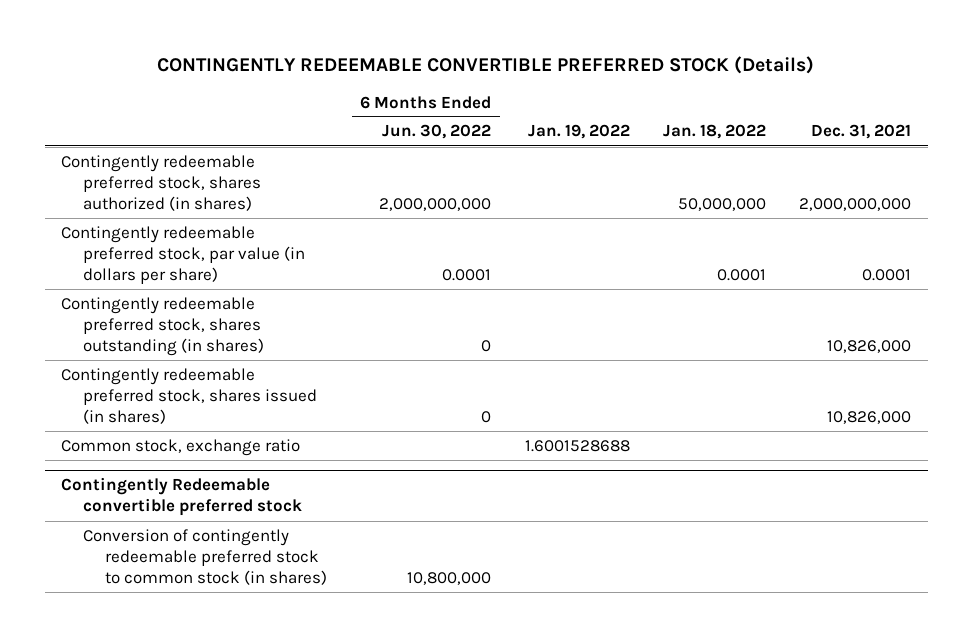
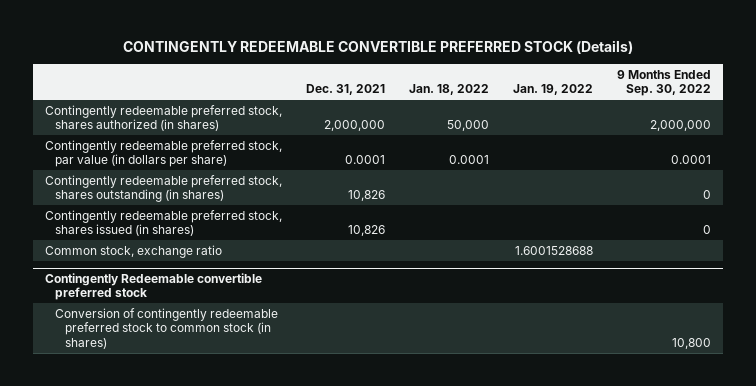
- | 6 Months Ended Jun. 30, 2022 | Jan. 19, 2022 | Jan. 18, 2022 | Dec. 31, 2021
+ | Dec. 31, 2021 | Jan. 18, 2022 | Jan. 19, 2022 | 9 Months Ended Sep. 30, 2022
- Contingently redeemable preferred stock, shares authorized (in shares) | 2,000,000,000 | | 50,000,000 | 2,000,000,000
+ Contingently redeemable preferred stock, shares authorized (in shares) | 2,000,000 | 50,000 | | 2,000,000
- Contingently redeemable preferred stock, shares outstanding (in shares) | 0 | | | 10,826,000
- Contingently redeemable preferred stock, shares issued (in shares) | 0 | | | 10,826,000
+ Contingently redeemable preferred stock, shares outstanding (in shares) | 10,826 | | | 0
+ Contingently redeemable preferred stock, shares issued (in shares) | 10,826 | | | 0

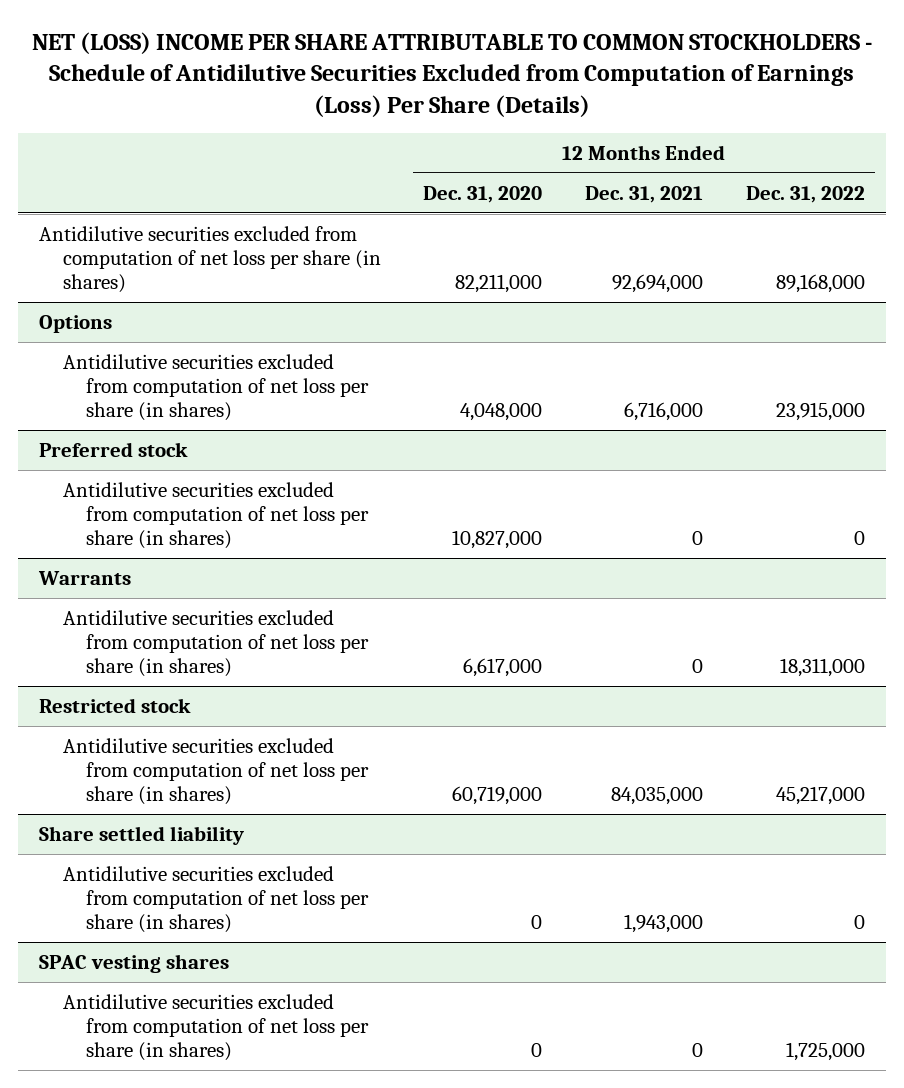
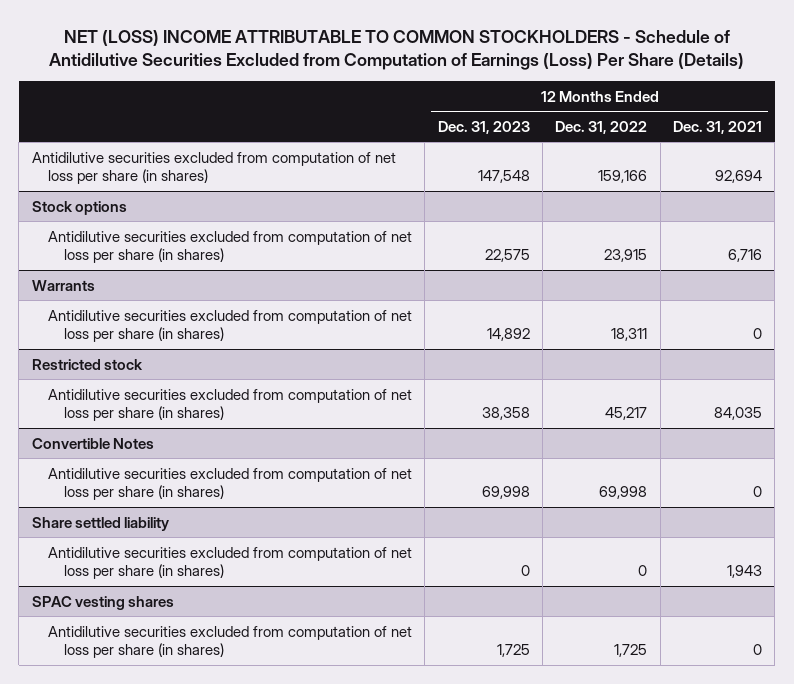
- NET (LOSS) INCOME PER SHARE ATTRIBUTABLE TO COMMON STOCKHOLDERS - Schedule of Antidilutive Securities Excluded from Computation of Earnings (Loss) Per Share (Details)
+ NET (LOSS) INCOME ATTRIBUTABLE TO COMMON STOCKHOLDERS - Schedule of Antidilutive Securities Excluded from Computation of Earnings (Loss) Per Share (Details)
- | 12 Months Ended Dec. 31, 2020 | 12 Months Ended Dec. 31, 2021 | 12 Months Ended Dec. 31, 2022
+ | 12 Months Ended Dec. 31, 2023 | 12 Months Ended Dec. 31, 2022 | 12 Months Ended Dec. 31, 2021
- Antidilutive securities excluded from computation of net loss per share (in shares) | 82,211,000 | 92,694,000 | 89,168,000
- Options
- Antidilutive securities excluded from computation of net loss per share (in shares) | 4,048,000 | 6,716,000 | 23,915,000
- Preferred stock
- Antidilutive securities excluded from computation of net loss per share (in shares) | 10,827,000 | 0 | 0
+ Antidilutive securities excluded from computation of net loss per share (in shares) | 147,548 | 159,166 | 92,694
+ Stock options
+ Antidilutive securities excluded from computation of net loss per share (in shares) | 22,575 | 23,915 | 6,716
@ Warrants
- Antidilutive securities excluded from computation of net loss per share (in shares) | 6,617,000 | 0 | 18,311,000
+ Antidilutive securities excluded from computation of net loss per share (in shares) | 14,892 | 18,311 | 0
@ Restricted stock
- Antidilutive securities excluded from computation of net loss per share (in shares) | 60,719,000 | 84,035,000 | 45,217,000
+ Antidilutive securities excluded from computation of net loss per share (in shares) | 38,358 | 45,217 | 84,035
+ Convertible Notes
+ Antidilutive securities excluded from computation of net loss per share (in shares) | 69,998 | 69,998 | 0
@ Share settled liability
- Antidilutive securities excluded from computation of net loss per share (in shares) | 0 | 1,943,000 | 0
+ Antidilutive securities excluded from computation of net loss per share (in shares) | 0 | 0 | 1,943
@ SPAC vesting shares
- Antidilutive securities excluded from computation of net loss per share (in shares) | 0 | 0 | 1,725,000
+ Antidilutive securities excluded from computation of net loss per share (in shares) | 1,725 | 1,725 | 0

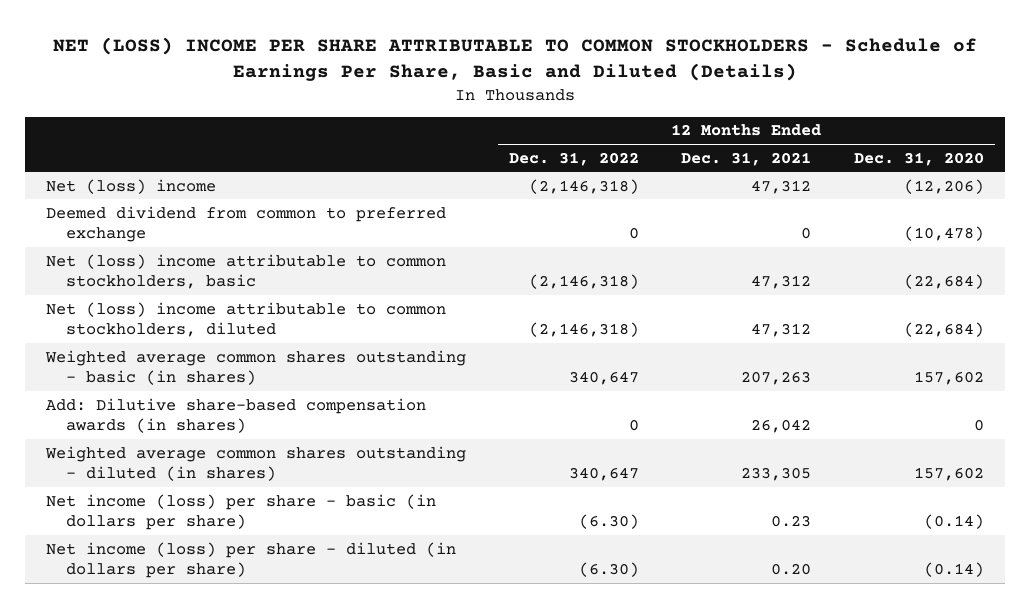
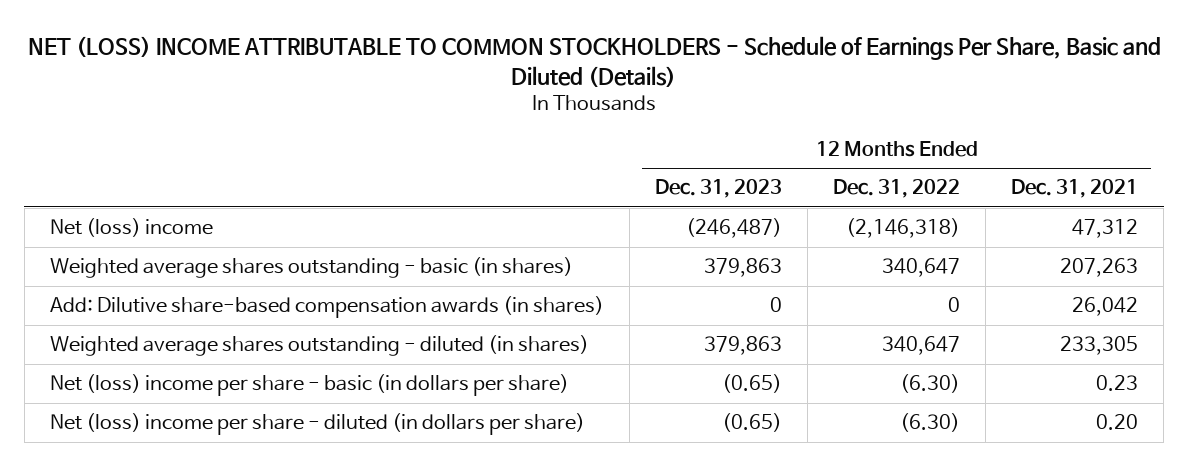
- NET (LOSS) INCOME PER SHARE ATTRIBUTABLE TO COMMON STOCKHOLDERS - Schedule of Earnings Per Share, Basic and Diluted (Details)
+ NET (LOSS) INCOME ATTRIBUTABLE TO COMMON STOCKHOLDERS - Schedule of Earnings Per Share, Basic and Diluted (Details)
- | 12 Months Ended Dec. 31, 2022 | 12 Months Ended Dec. 31, 2021 | 12 Months Ended Dec. 31, 2020
+ | 12 Months Ended Dec. 31, 2023 | 12 Months Ended Dec. 31, 2022 | 12 Months Ended Dec. 31, 2021
- Deemed dividend from common to preferred exchange | 0 | 0 | (10,478)
- Net (loss) income attributable to common stockholders, basic | (2,146,318) | 47,312 | (22,684)
- Net (loss) income attributable to common stockholders, diluted | (2,146,318) | 47,312 | (22,684)
- Weighted average common shares outstanding - basic (in shares) | 340,647 | 207,263 | 157,602
+ Weighted average shares outstanding - basic (in shares) | 379,863 | 340,647 | 207,263
- Weighted average common shares outstanding - diluted (in shares) | 340,647 | 233,305 | 157,602
- Net income (loss) per share - basic (in dollars per share) | (6.30) | 0.23 | (0.14)
- Net income (loss) per share - diluted (in dollars per share) | (6.30) | 0.20 | (0.14)
+ Weighted average shares outstanding - diluted (in shares) | 379,863 | 340,647 | 233,305
+ Net (loss) income per share - basic (in dollars per share) | (0.65) | (6.30) | 0.23
+ Net (loss) income per share - diluted (in dollars per share) | (0.65) | (6.30) | 0.20

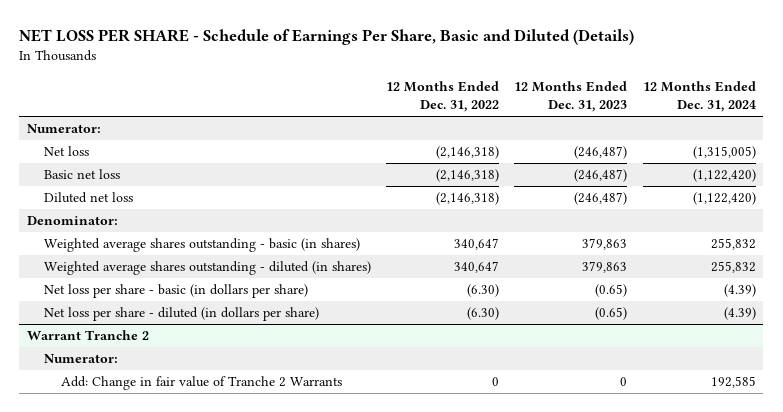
- NET (LOSS) INCOME ATTRIBUTABLE TO COMMON STOCKHOLDERS - Schedule of Earnings Per Share, Basic and Diluted (Details)
+ NET LOSS PER SHARE - Schedule of Earnings Per Share, Basic and Diluted (Details)
- | 12 Months Ended Dec. 31, 2023 | 12 Months Ended Dec. 31, 2022 | 12 Months Ended Dec. 31, 2021
+ | 12 Months Ended Dec. 31, 2022 | 12 Months Ended Dec. 31, 2023 | 12 Months Ended Dec. 31, 2024
- Net (loss) income | (246,487) | (2,146,318) | 47,312
+ Numerator:
+ Net loss | (2,146,318) | (246,487) | (1,315,005)
+ Basic net loss | (2,146,318) | (246,487) | (1,122,420)
+ Diluted net loss | (2,146,318) | (246,487) | (1,122,420)
+ Denominator:
- Add: Dilutive share-based compensation awards (in shares) | 0 | 0 | 26,042
- Net (loss) income per share - basic (in dollars per share) | (0.65) | (6.30) | 0.23
- Net (loss) income per share - diluted (in dollars per share) | (0.65) | (6.30) | 0.20
+ Net loss per share - basic (in dollars per share) | (6.30) | (0.65) | (4.39)
+ Net loss per share - diluted (in dollars per share) | (6.30) | (0.65) | (4.39)
+ Warrant Tranche 2
+ Numerator:
+ Add: Change in fair value of Tranche 2 Warrants | 0 | 0 | 192,585

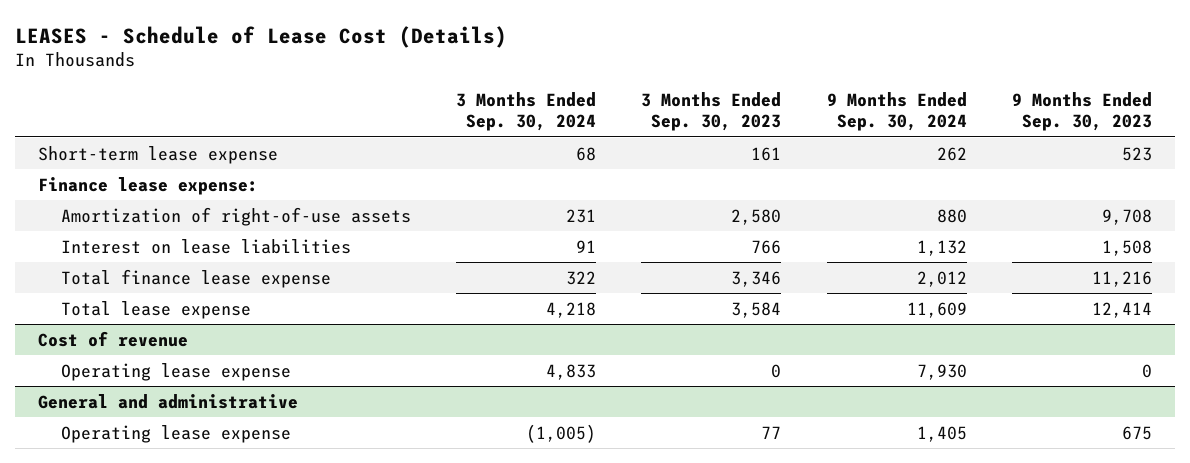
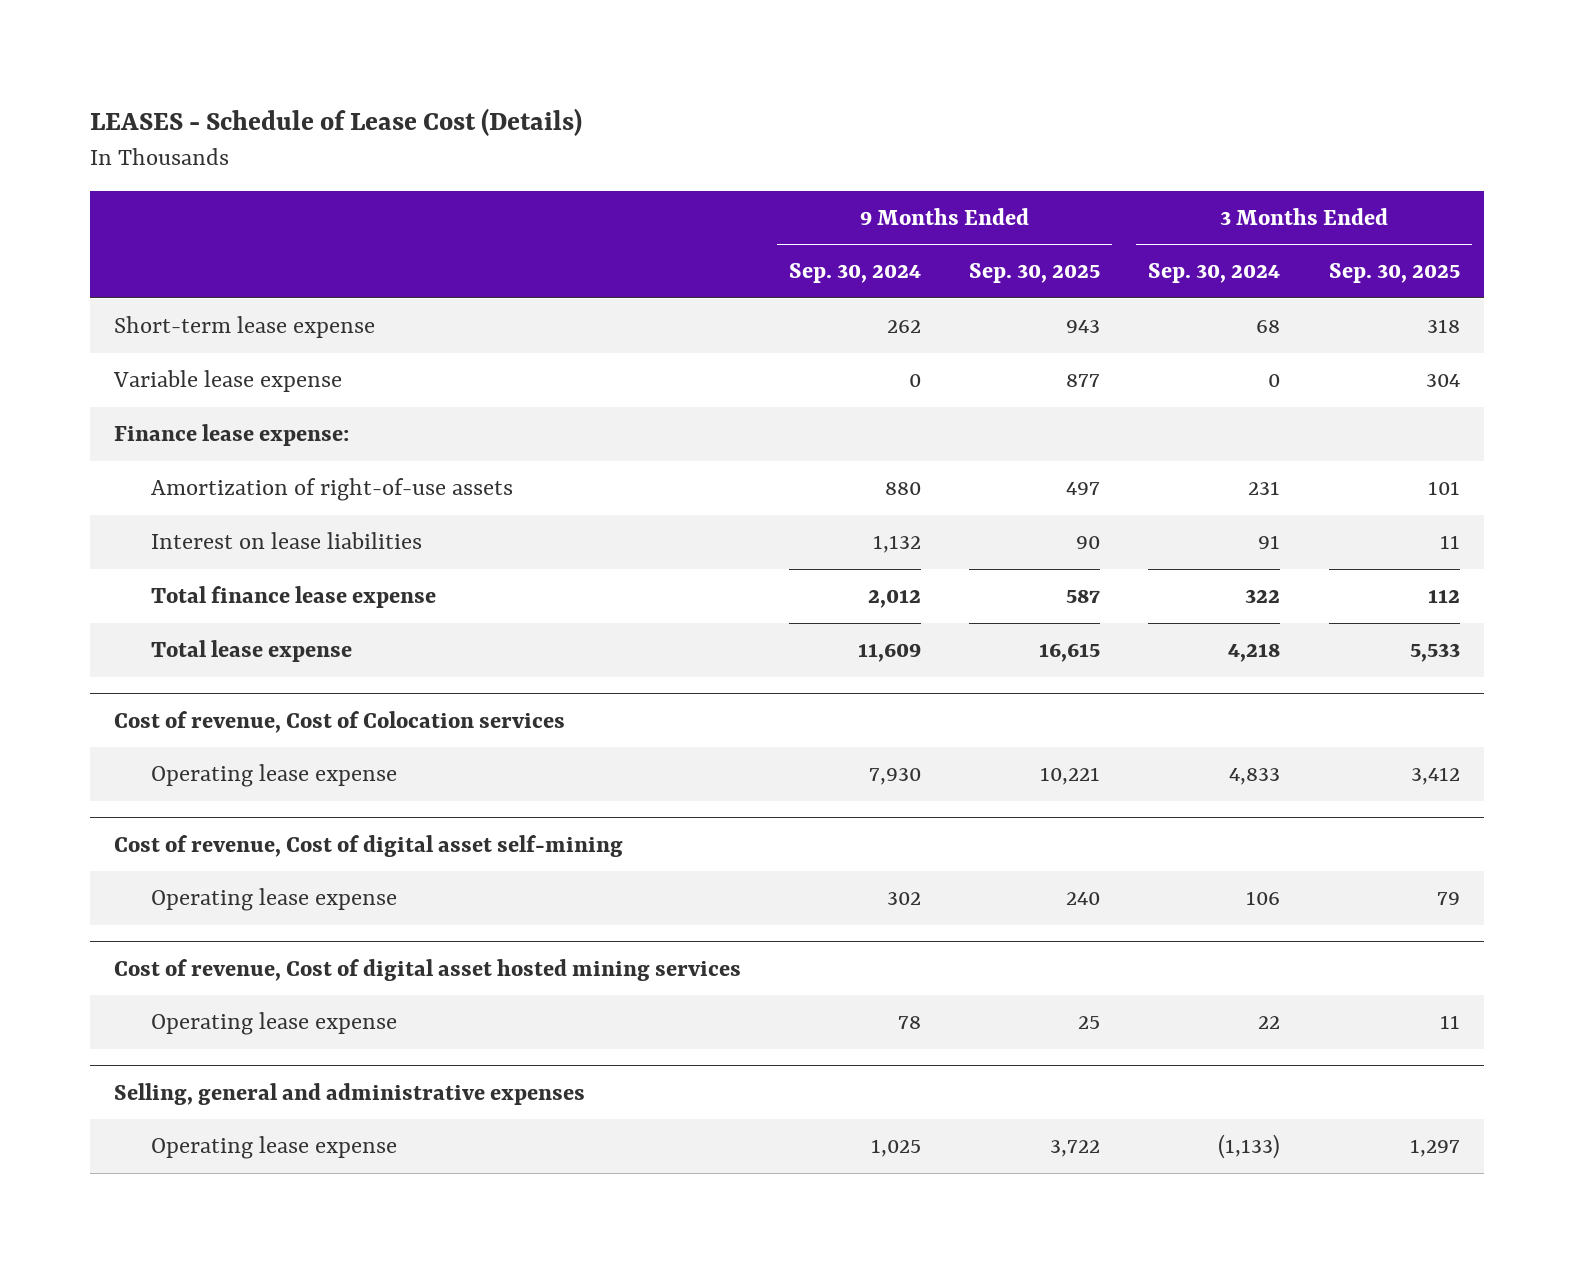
- | 3 Months Ended Sep. 30, 2024 | 3 Months Ended Sep. 30, 2023 | 9 Months Ended Sep. 30, 2024 | 9 Months Ended Sep. 30, 2023
+ | 9 Months Ended Sep. 30, 2024 | 9 Months Ended Sep. 30, 2025 | 3 Months Ended Sep. 30, 2024 | 3 Months Ended Sep. 30, 2025
+ Variable lease expense | 0 | 877 | 0 | 304
- Cost of revenue
+ Cost of revenue, Cost of Colocation services
- General and administrative
- Operating lease expense | (1,005) | 77 | 1,405 | 675
+ Cost of revenue, Cost of digital asset self-mining
+ Operating lease expense | 302 | 240 | 106 | 79
+ Cost of revenue, Cost of digital asset hosted mining services
+ Operating lease expense | 78 | 25 | 22 | 11
+ Selling, general and administrative expenses
+ Operating lease expense | 1,025 | 3,722 | (1,133) | 1,297

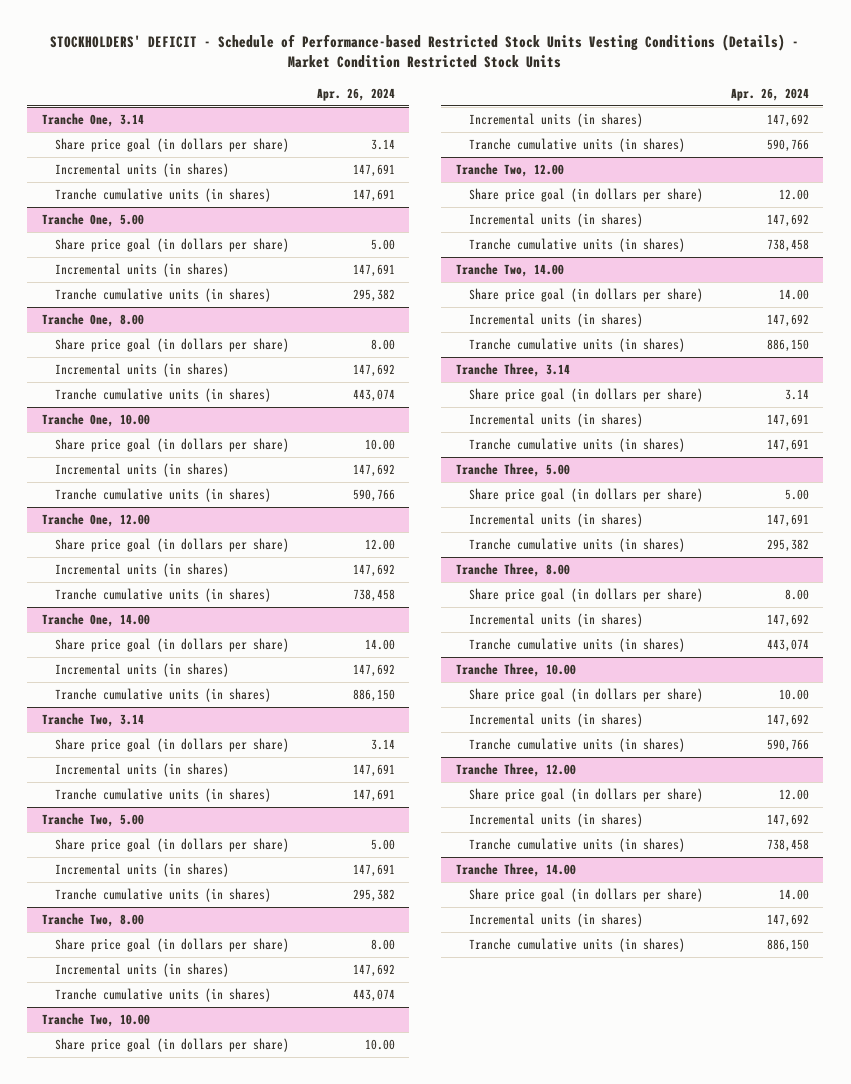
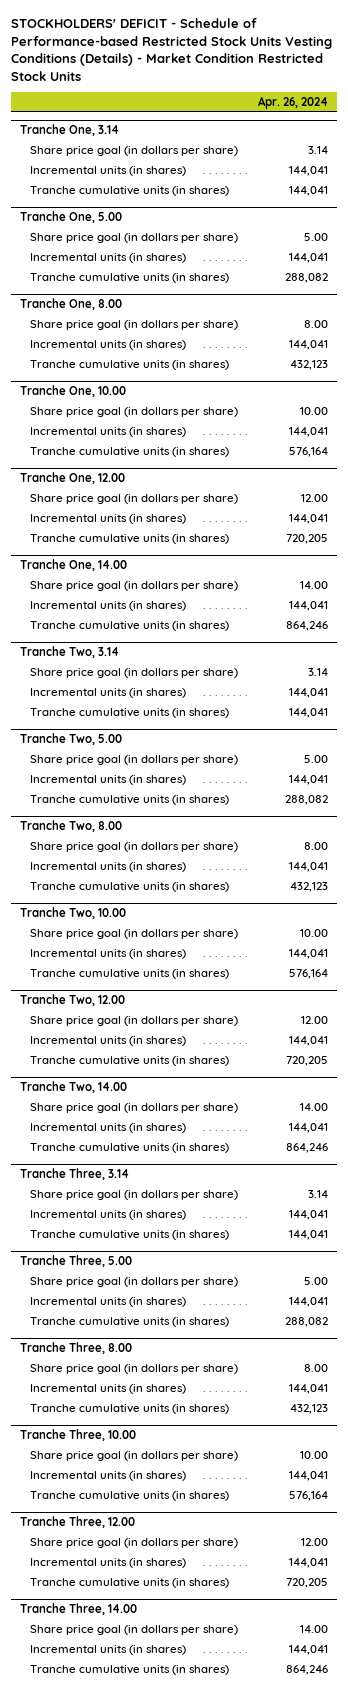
@ Tranche One, 3.14
- Incremental units (in shares) | 147,691
- Tranche cumulative units (in shares) | 147,691
+ Incremental units (in shares) | 144,041
+ Tranche cumulative units (in shares) | 144,041
@ Tranche One, 5.00
- Incremental units (in shares) | 147,691
- Tranche cumulative units (in shares) | 295,382
+ Incremental units (in shares) | 144,041
+ Tranche cumulative units (in shares) | 288,082
@ Tranche One, 8.00
- Incremental units (in shares) | 147,692
- Tranche cumulative units (in shares) | 443,074
+ Incremental units (in shares) | 144,041
+ Tranche cumulative units (in shares) | 432,123
@ Tranche One, 10.00
- Incremental units (in shares) | 147,692
- Tranche cumulative units (in shares) | 590,766
+ Incremental units (in shares) | 144,041
+ Tranche cumulative units (in shares) | 576,164
@ Tranche One, 12.00
- Incremental units (in shares) | 147,692
- Tranche cumulative units (in shares) | 738,458
+ Incremental units (in shares) | 144,041
+ Tranche cumulative units (in shares) | 720,205
@ Tranche One, 14.00
- Incremental units (in shares) | 147,692
- Tranche cumulative units (in shares) | 886,150
+ Incremental units (in shares) | 144,041
+ Tranche cumulative units (in shares) | 864,246
@ Tranche Two, 3.14
- Incremental units (in shares) | 147,691
- Tranche cumulative units (in shares) | 147,691
+ Incremental units (in shares) | 144,041
+ Tranche cumulative units (in shares) | 144,041
@ Tranche Two, 5.00
- Incremental units (in shares) | 147,691
- Tranche cumulative units (in shares) | 295,382
+ Incremental units (in shares) | 144,041
+ Tranche cumulative units (in shares) | 288,082
@ Tranche Two, 8.00
- Incremental units (in shares) | 147,692
- Tranche cumulative units (in shares) | 443,074
+ Incremental units (in shares) | 144,041
+ Tranche cumulative units (in shares) | 432,123
@ Tranche Two, 10.00
- Incremental units (in shares) | 147,692
- Tranche cumulative units (in shares) | 590,766
+ Incremental units (in shares) | 144,041
+ Tranche cumulative units (in shares) | 576,164
@ Tranche Two, 12.00
- Incremental units (in shares) | 147,692
- Tranche cumulative units (in shares) | 738,458
+ Incremental units (in shares) | 144,041
+ Tranche cumulative units (in shares) | 720,205
@ Tranche Two, 14.00
- Incremental units (in shares) | 147,692
- Tranche cumulative units (in shares) | 886,150
+ Incremental units (in shares) | 144,041
+ Tranche cumulative units (in shares) | 864,246
@ Tranche Three, 3.14
- Incremental units (in shares) | 147,691
- Tranche cumulative units (in shares) | 147,691
+ Incremental units (in shares) | 144,041
+ Tranche cumulative units (in shares) | 144,041
@ Tranche Three, 5.00
- Incremental units (in shares) | 147,691
- Tranche cumulative units (in shares) | 295,382
+ Incremental units (in shares) | 144,041
+ Tranche cumulative units (in shares) | 288,082
@ Tranche Three, 8.00
- Incremental units (in shares) | 147,692
- Tranche cumulative units (in shares) | 443,074
+ Incremental units (in shares) | 144,041
+ Tranche cumulative units (in shares) | 432,123
@ Tranche Three, 10.00
- Incremental units (in shares) | 147,692
- Tranche cumulative units (in shares) | 590,766
+ Incremental units (in shares) | 144,041
+ Tranche cumulative units (in shares) | 576,164
@ Tranche Three, 12.00
- Incremental units (in shares) | 147,692
- Tranche cumulative units (in shares) | 738,458
+ Incremental units (in shares) | 144,041
+ Tranche cumulative units (in shares) | 720,205
@ Tranche Three, 14.00
- Incremental units (in shares) | 147,692
- Tranche cumulative units (in shares) | 886,150
+ Incremental units (in shares) | 144,041
+ Tranche cumulative units (in shares) | 864,246

